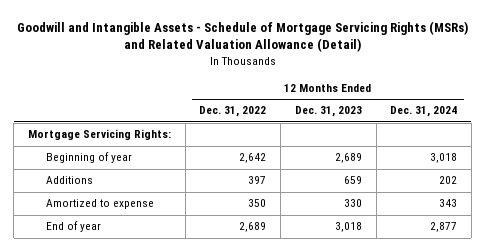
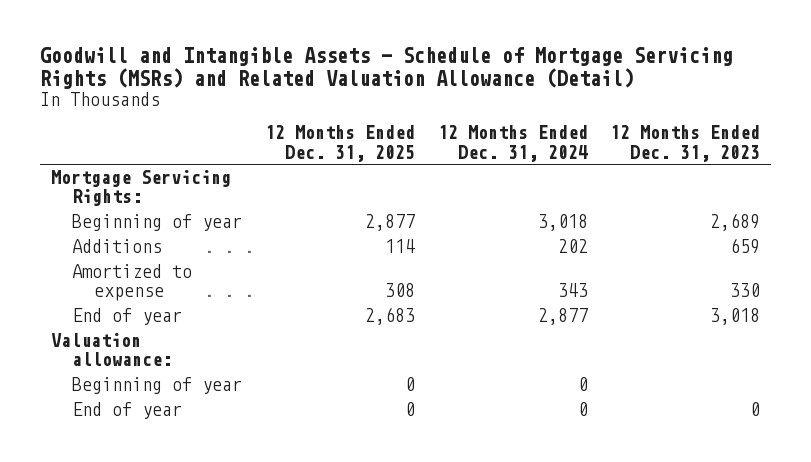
- | 12 Months Ended Dec. 31, 2022 | 12 Months Ended Dec. 31, 2023 | 12 Months Ended Dec. 31, 2024
+ | 12 Months Ended Dec. 31, 2025 | 12 Months Ended Dec. 31, 2024 | 12 Months Ended Dec. 31, 2023
+ Valuation allowance:
+ Beginning of year | 0 | 0 |
+ End of year | 0 | 0 | 0

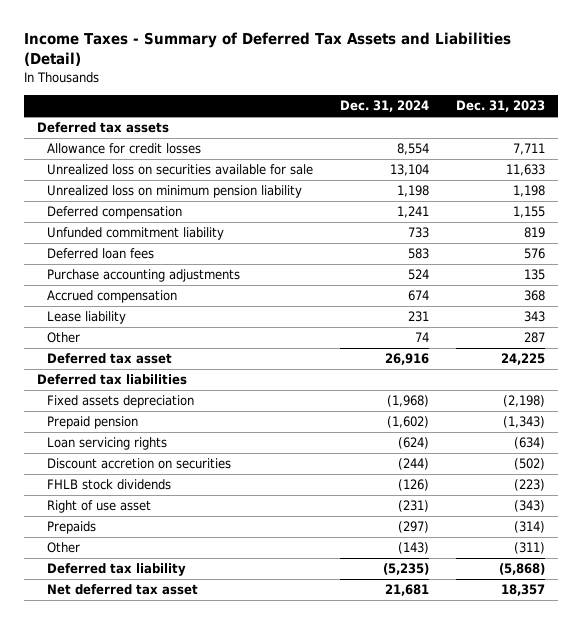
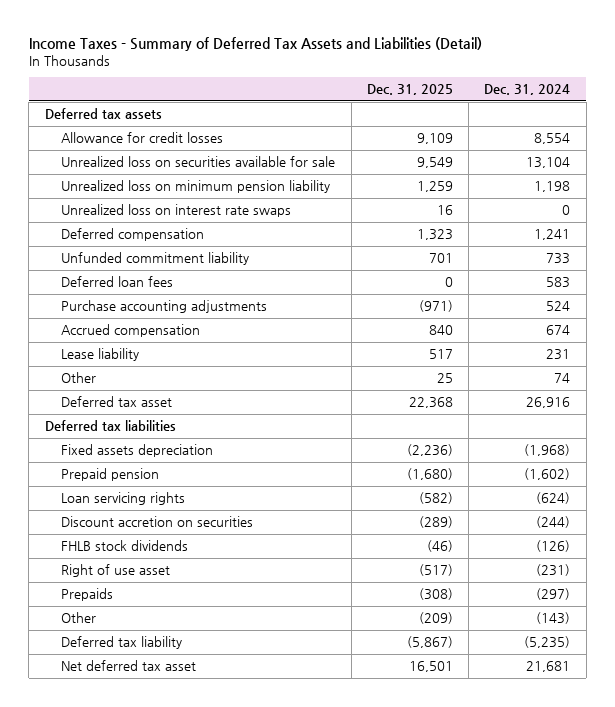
- | Dec. 31, 2024 | Dec. 31, 2023
+ | Dec. 31, 2025 | Dec. 31, 2024
+ Unrealized loss on interest rate swaps | 16 | 0

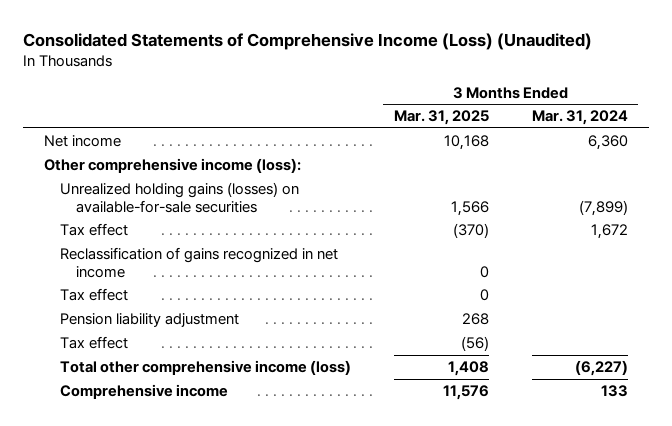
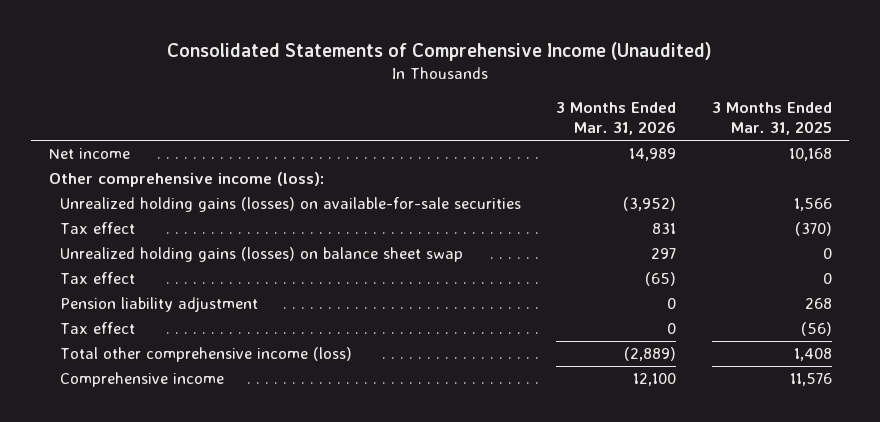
- Consolidated Statements of Comprehensive Income (Loss) (Unaudited)
+ Consolidated Statements of Comprehensive Income (Unaudited)
- | 3 Months Ended Mar. 31, 2025 | 3 Months Ended Mar. 31, 2024
+ | 3 Months Ended Mar. 31, 2026 | 3 Months Ended Mar. 31, 2025
- Reclassification of gains recognized in net income | 0 |
+ Unrealized holding gains (losses) on balance sheet swap | 297 | 0

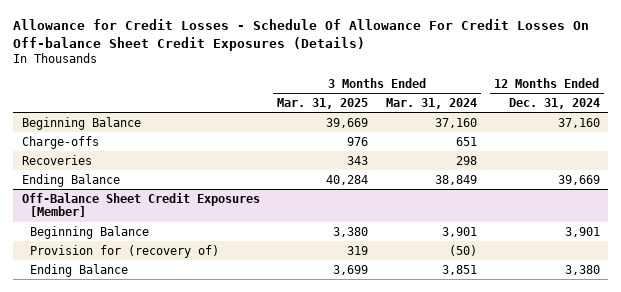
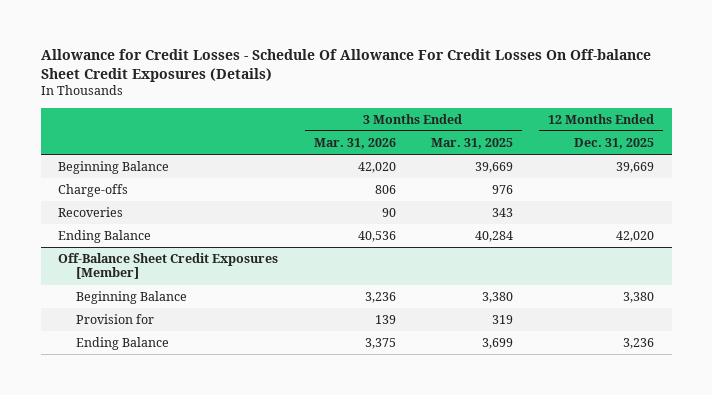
- | 3 Months Ended Mar. 31, 2025 | 3 Months Ended Mar. 31, 2024 | 12 Months Ended Dec. 31, 2024
+ | 3 Months Ended Mar. 31, 2026 | 3 Months Ended Mar. 31, 2025 | 12 Months Ended Dec. 31, 2025
@ Off-Balance Sheet Credit Exposures [Member]
- Provision for (recovery of) | 319 | (50) |
+ Provision for | 139 | 319 |

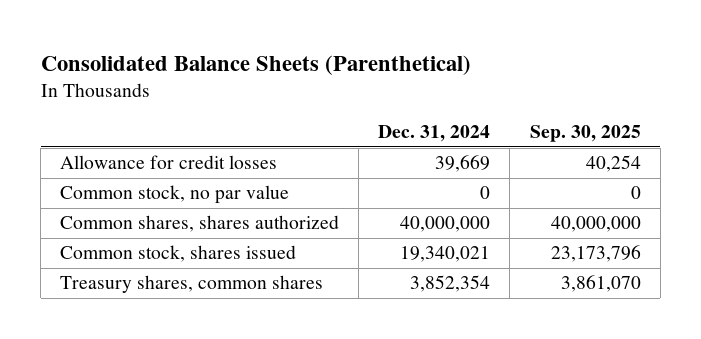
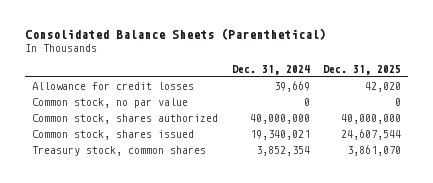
- | Dec. 31, 2024 | Sep. 30, 2025
+ | Dec. 31, 2024 | Dec. 31, 2025
- Common shares, shares authorized | 40,000,000 | 40,000,000
+ Common stock, shares authorized | 40,000,000 | 40,000,000
- Treasury shares, common shares | 3,852,354 | 3,861,070
+ Treasury stock, common shares | 3,852,354 | 3,861,070

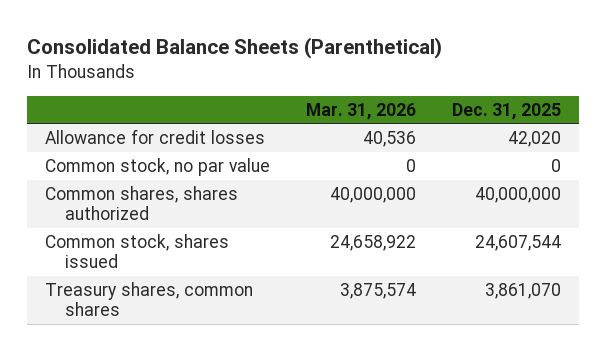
- | Dec. 31, 2024 | Dec. 31, 2025
+ | Mar. 31, 2026 | Dec. 31, 2025
- Common stock, shares authorized | 40,000,000 | 40,000,000
+ Common shares, shares authorized | 40,000,000 | 40,000,000
- Treasury stock, common shares | 3,852,354 | 3,861,070
+ Treasury shares, common shares | 3,875,574 | 3,861,070

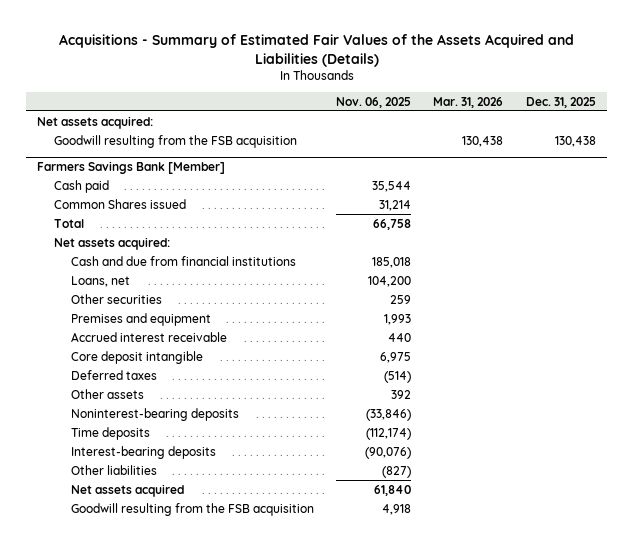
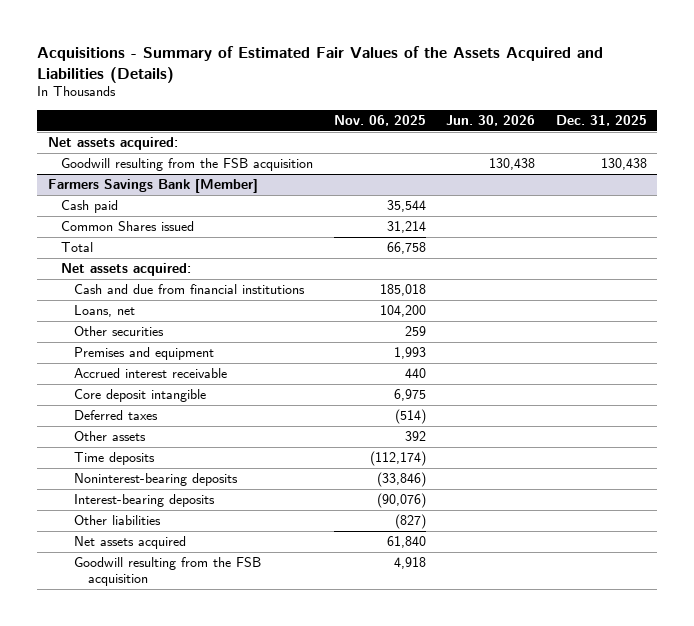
- | Nov. 06, 2025 | Mar. 31, 2026 | Dec. 31, 2025
+ | Nov. 06, 2025 | Jun. 30, 2026 | Dec. 31, 2025
@ Farmers Savings Bank [Member]
moved down: Noninterest-bearing deposits | (33,846) | |

